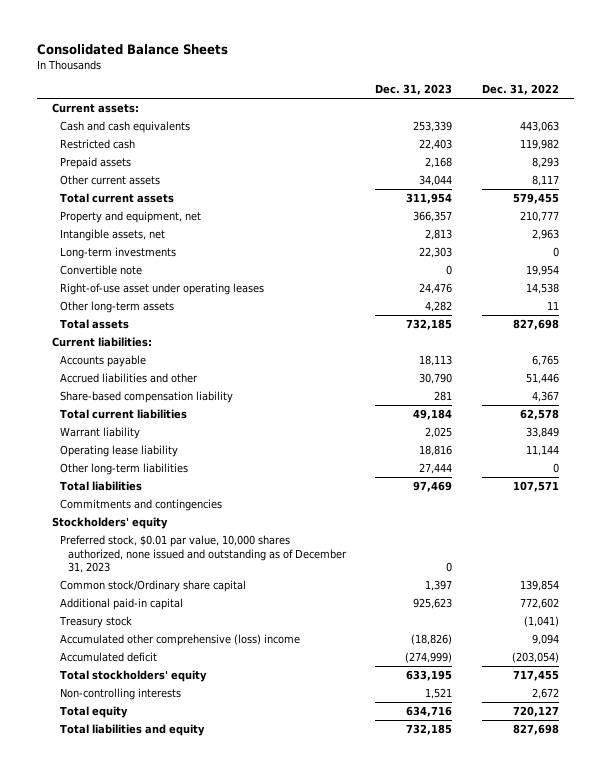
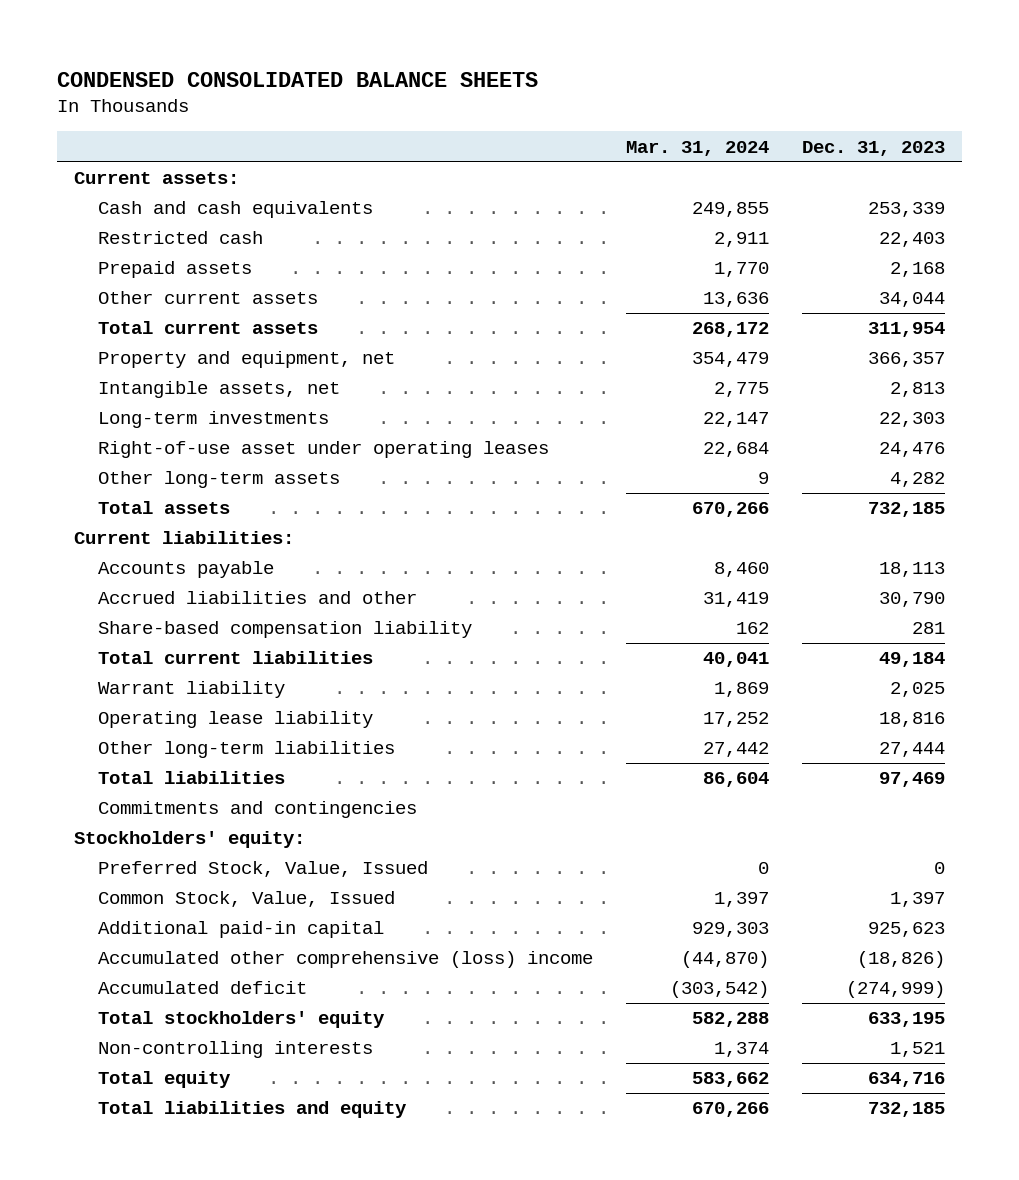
- Consolidated Balance Sheets
+ CONDENSED CONSOLIDATED BALANCE SHEETS
- | Dec. 31, 2023 | Dec. 31, 2022
+ | Mar. 31, 2024 | Dec. 31, 2023
- Convertible note | 0 | 19,954
- Stockholders' equity
- Preferred stock, $0.01 par value, 10,000 shares authorized, none issued and outstanding as of December 31, 2023 | 0 |
- Common stock/Ordinary share capital | 1,397 | 139,854
+ Stockholders' equity:
+ Preferred Stock, Value, Issued | 0 | 0
+ Common Stock, Value, Issued | 1,397 | 1,397
- Treasury stock | | (1,041)

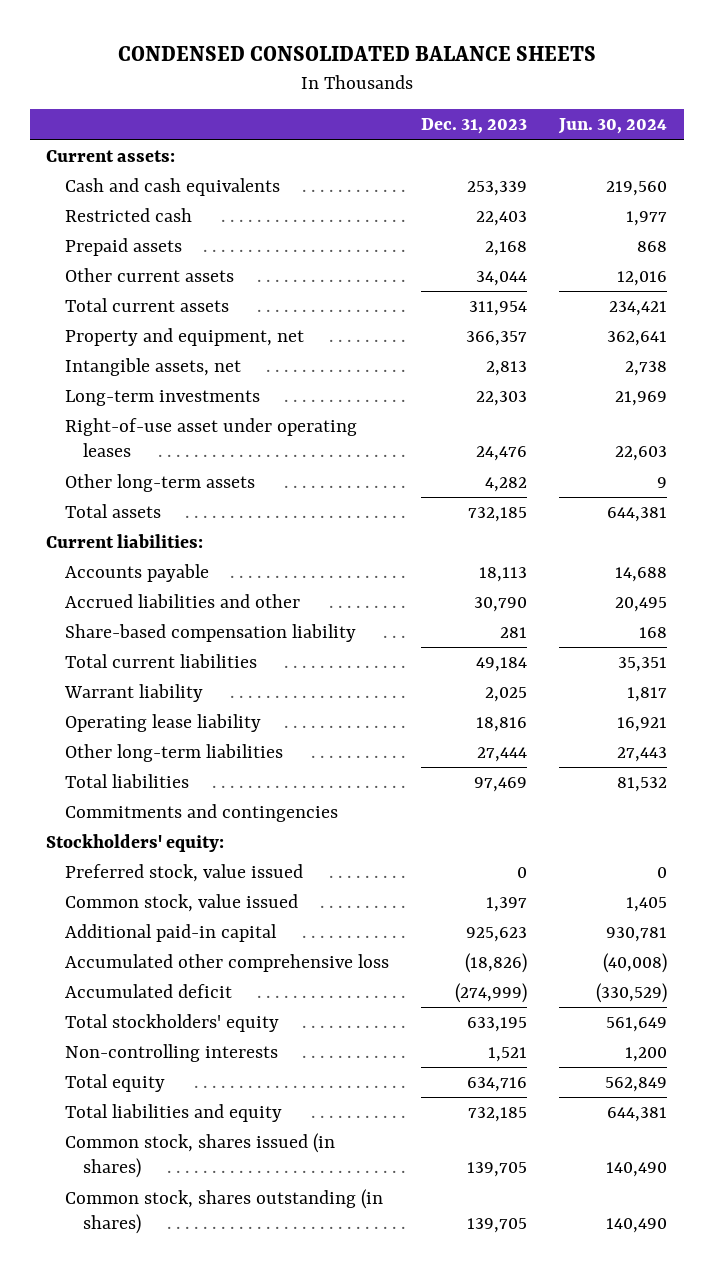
- | Mar. 31, 2024 | Dec. 31, 2023
+ | Dec. 31, 2023 | Jun. 30, 2024
- Preferred Stock, Value, Issued | 0 | 0
- Common Stock, Value, Issued | 1,397 | 1,397
+ Preferred stock, value issued | 0 | 0
+ Common stock, value issued | 1,397 | 1,405
- Accumulated other comprehensive (loss) income | (44,870) | (18,826)
+ Accumulated other comprehensive loss | (18,826) | (40,008)
+ Common stock, shares issued (in shares) | 139,705 | 140,490
+ Common stock, shares outstanding (in shares) | 139,705 | 140,490

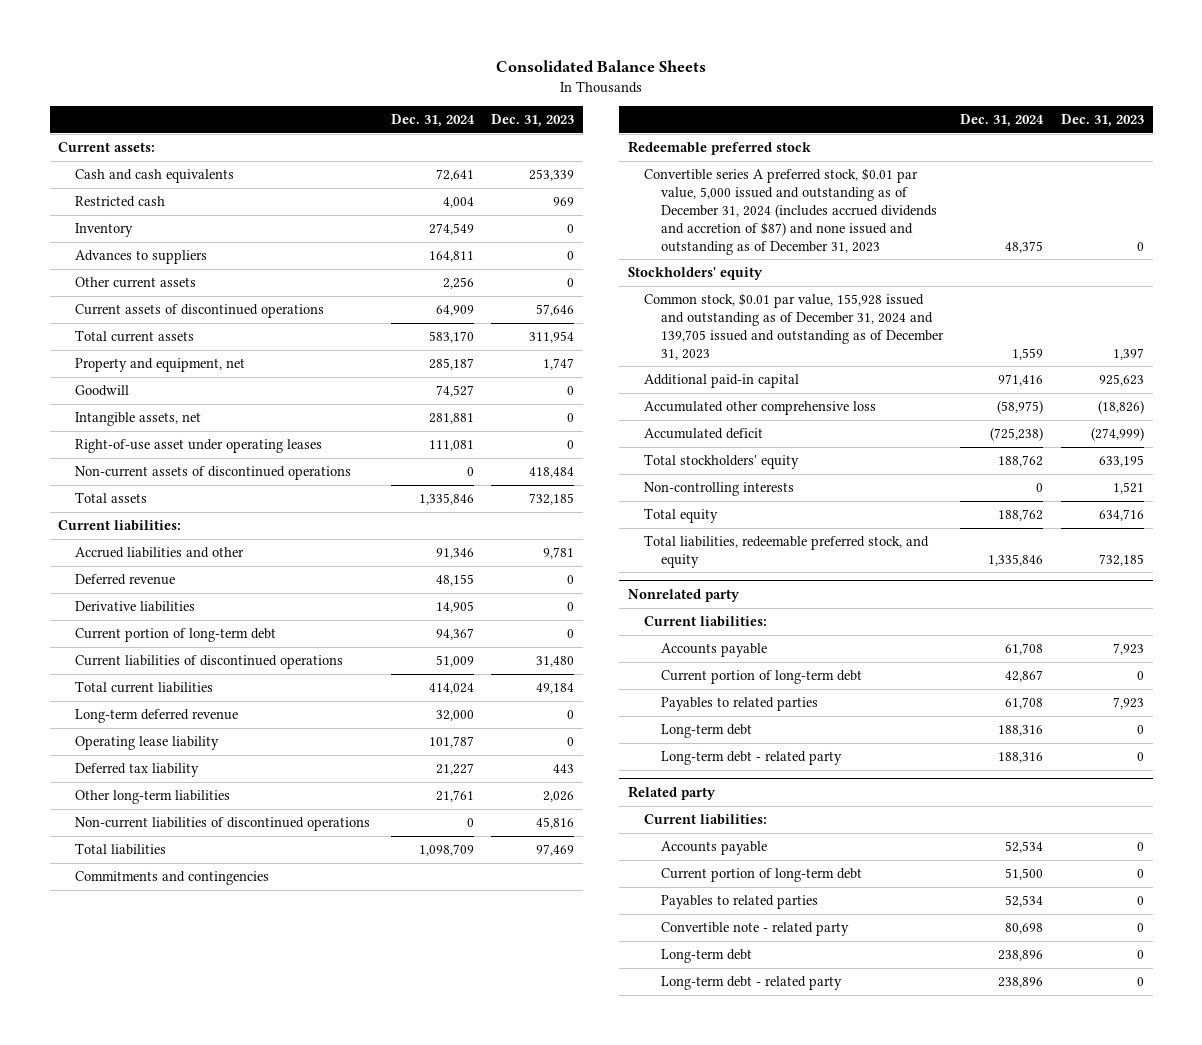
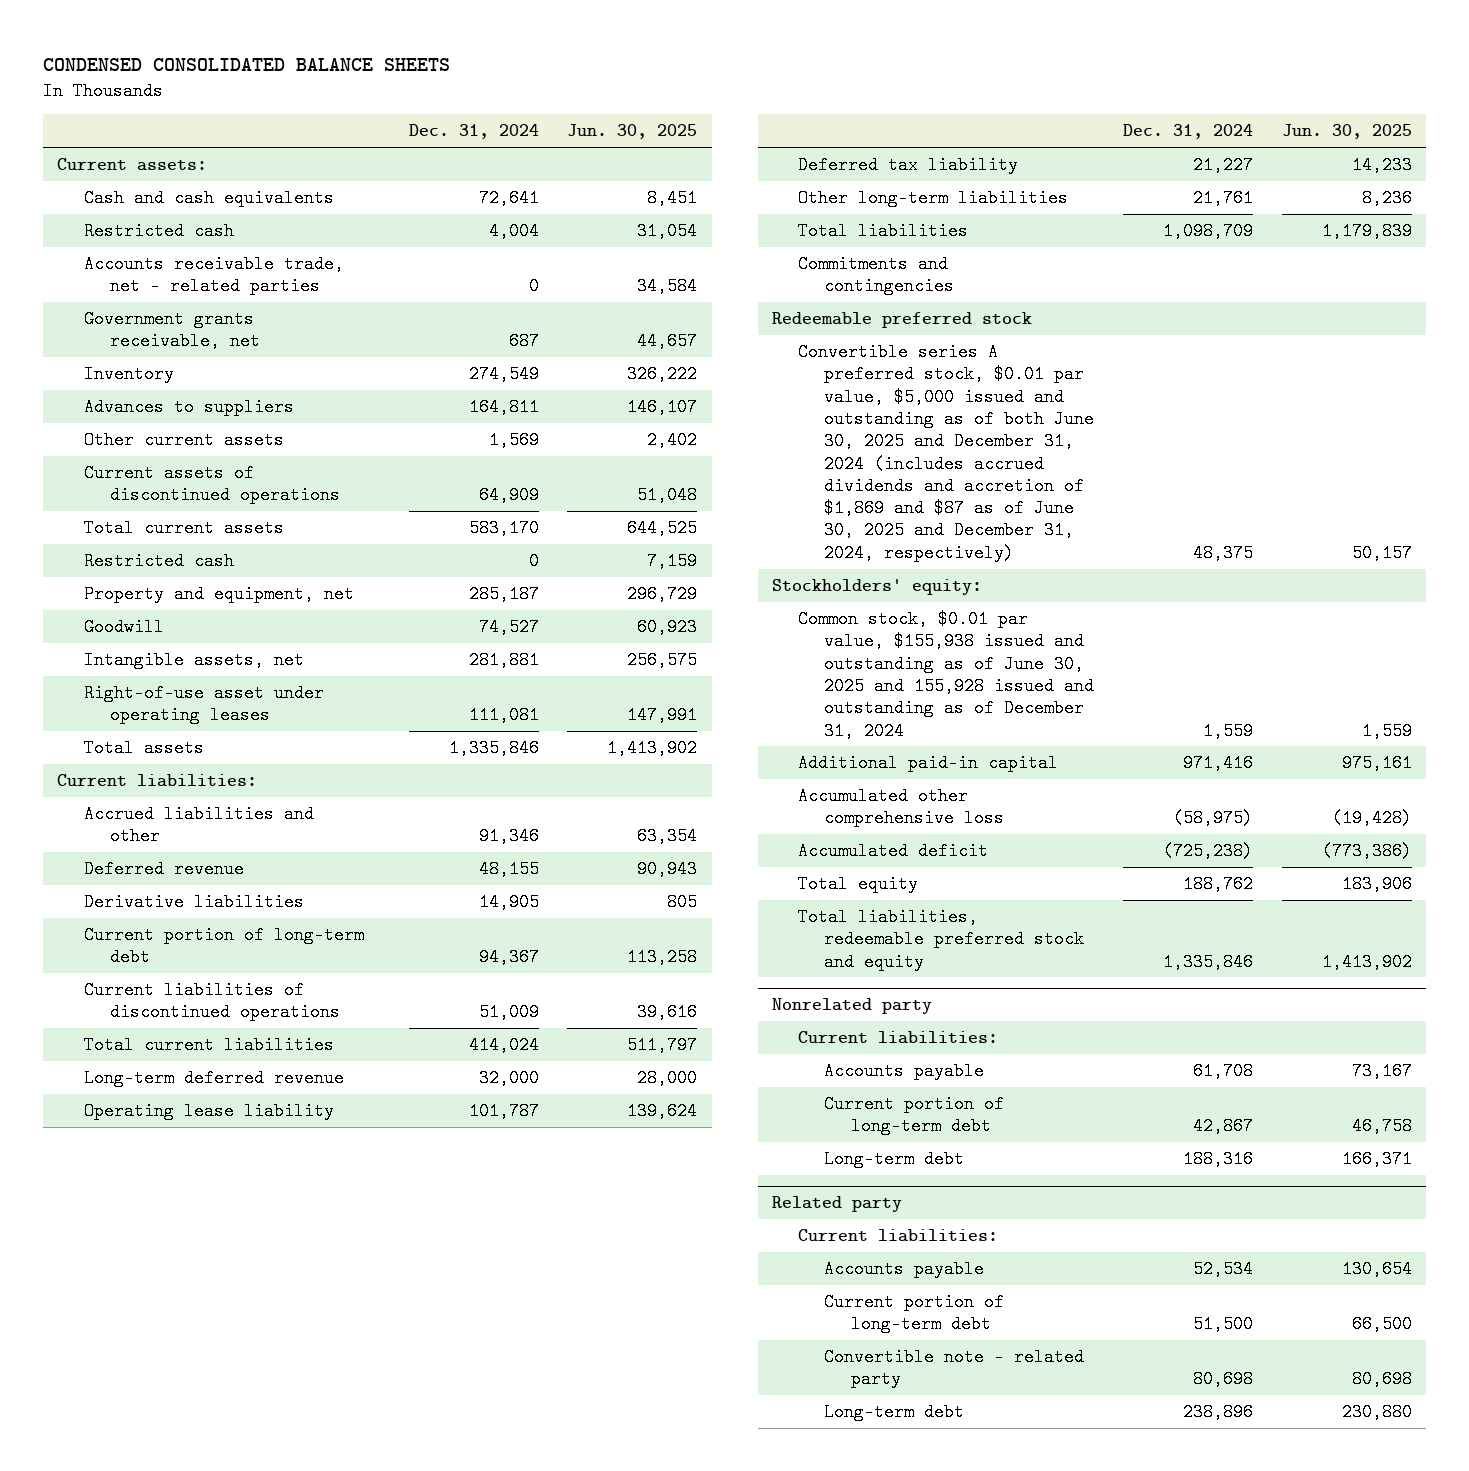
- Consolidated Balance Sheets
+ CONDENSED CONSOLIDATED BALANCE SHEETS
- | Dec. 31, 2024 | Dec. 31, 2023
+ | Dec. 31, 2024 | Jun. 30, 2025
+ Accounts receivable trade, net - related parties | 0 | 34,584
+ Government grants receivable, net | 687 | 44,657
- Other current assets | 2,256 | 0
+ Other current assets | 1,569 | 2,402
+ Restricted cash | 0 | 7,159
- Non-current assets of discontinued operations | 0 | 418,484
- Non-current liabilities of discontinued operations | 0 | 45,816
- Convertible series A preferred stock, $0.01 par value, 5,000 issued and outstanding as of December 31, 2024 (includes accrued dividends and accretion of $87) and none issued and outstanding as of December 31, 2023 | 48,375 | 0
- Stockholders' equity
- Common stock, $0.01 par value, 155,928 issued and outstanding as of December 31, 2024 and 139,705 issued and outstanding as of December 31, 2023 | 1,559 | 1,397
+ Convertible series A preferred stock, $0.01 par value, $5,000 issued and outstanding as of both June 30, 2025 and December 31, 2024 (includes accrued dividends and accretion of $1,869 and $87 as of June 30, 2025 and December 31, 2024, respectively) | 48,375 | 50,157
+ Stockholders' equity:
+ Common stock, $0.01 par value, $155,938 issued and outstanding as of June 30, 2025 and 155,928 issued and outstanding as of December 31, 2024 | 1,559 | 1,559
- Total stockholders' equity | 188,762 | 633,195
- Non-controlling interests | 0 | 1,521
- Total liabilities, redeemable preferred stock, and equity | 1,335,846 | 732,185
+ Total liabilities, redeemable preferred stock and equity | 1,335,846 | 1,413,902
@ Nonrelated party
- Payables to related parties | 61,708 | 7,923
- Long-term debt - related party | 188,316 | 0
@ Related party
- Payables to related parties | 52,534 | 0
- Long-term debt - related party | 238,896 | 0

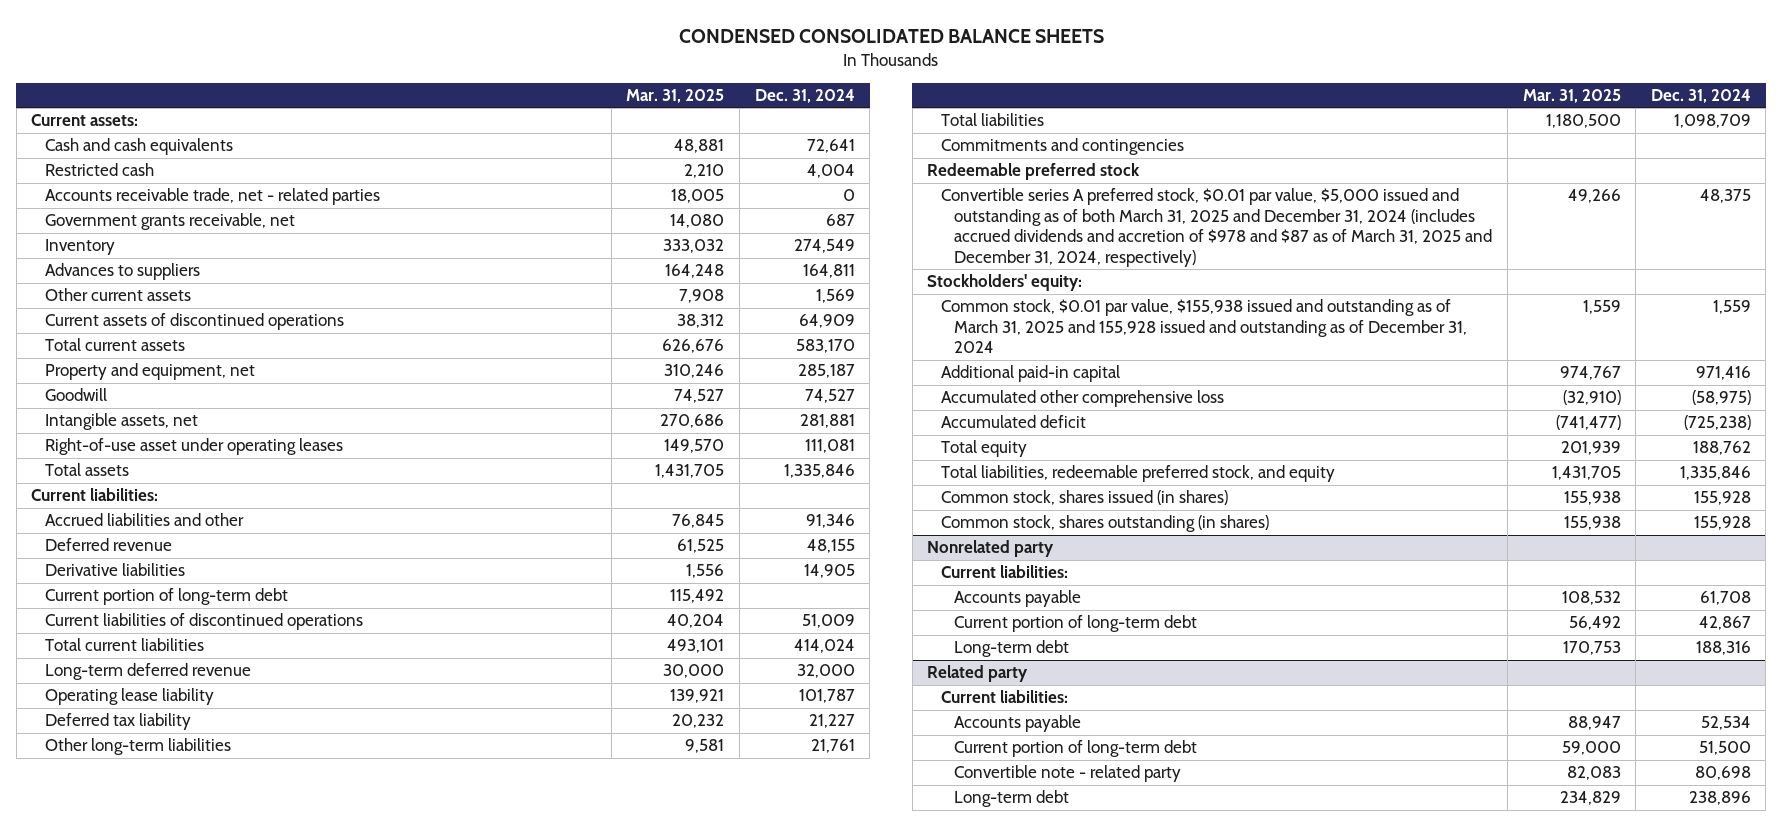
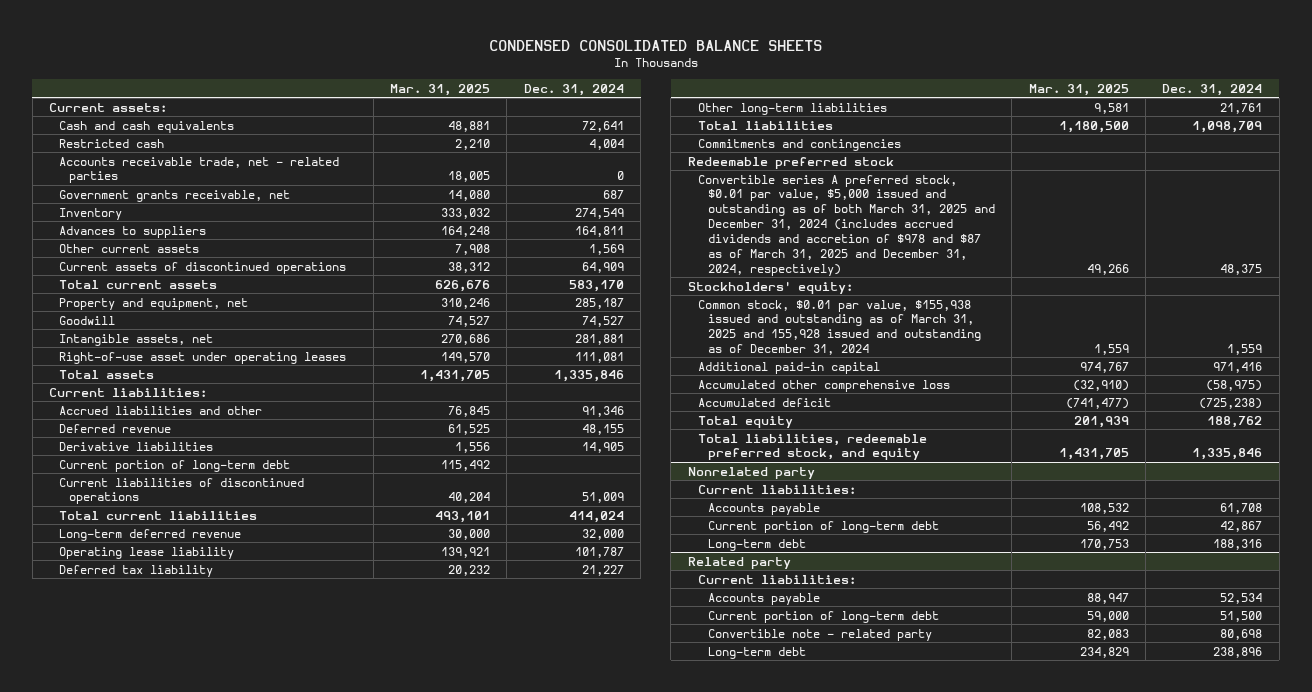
- Common stock, shares issued (in shares) | 155,938 | 155,928
- Common stock, shares outstanding (in shares) | 155,938 | 155,928

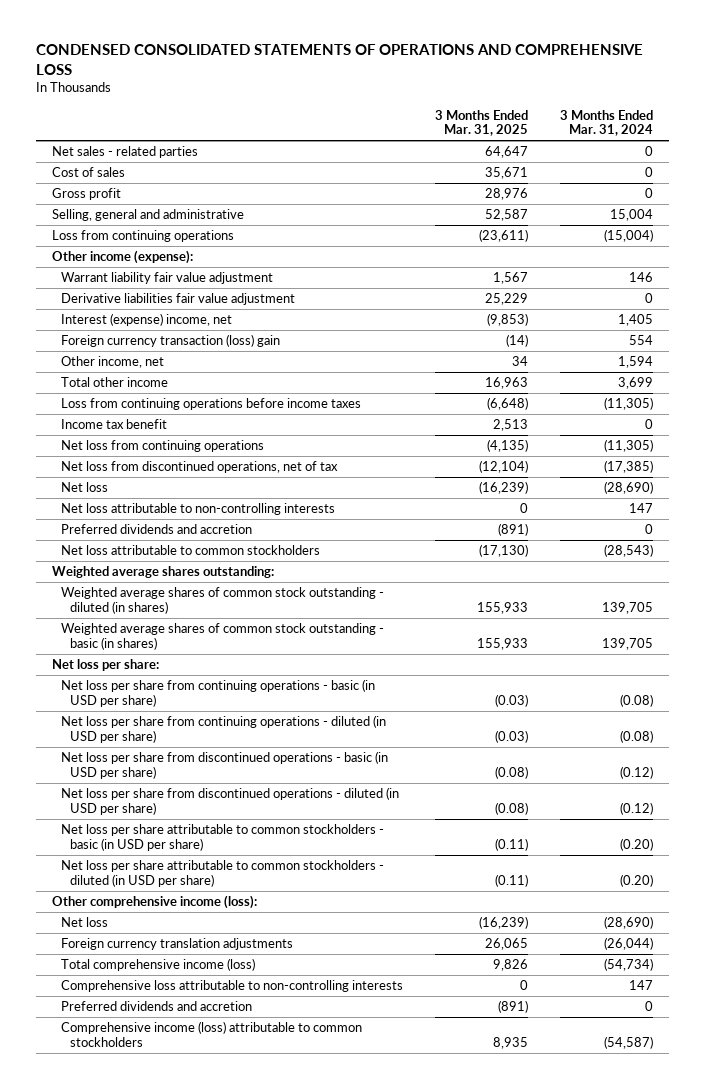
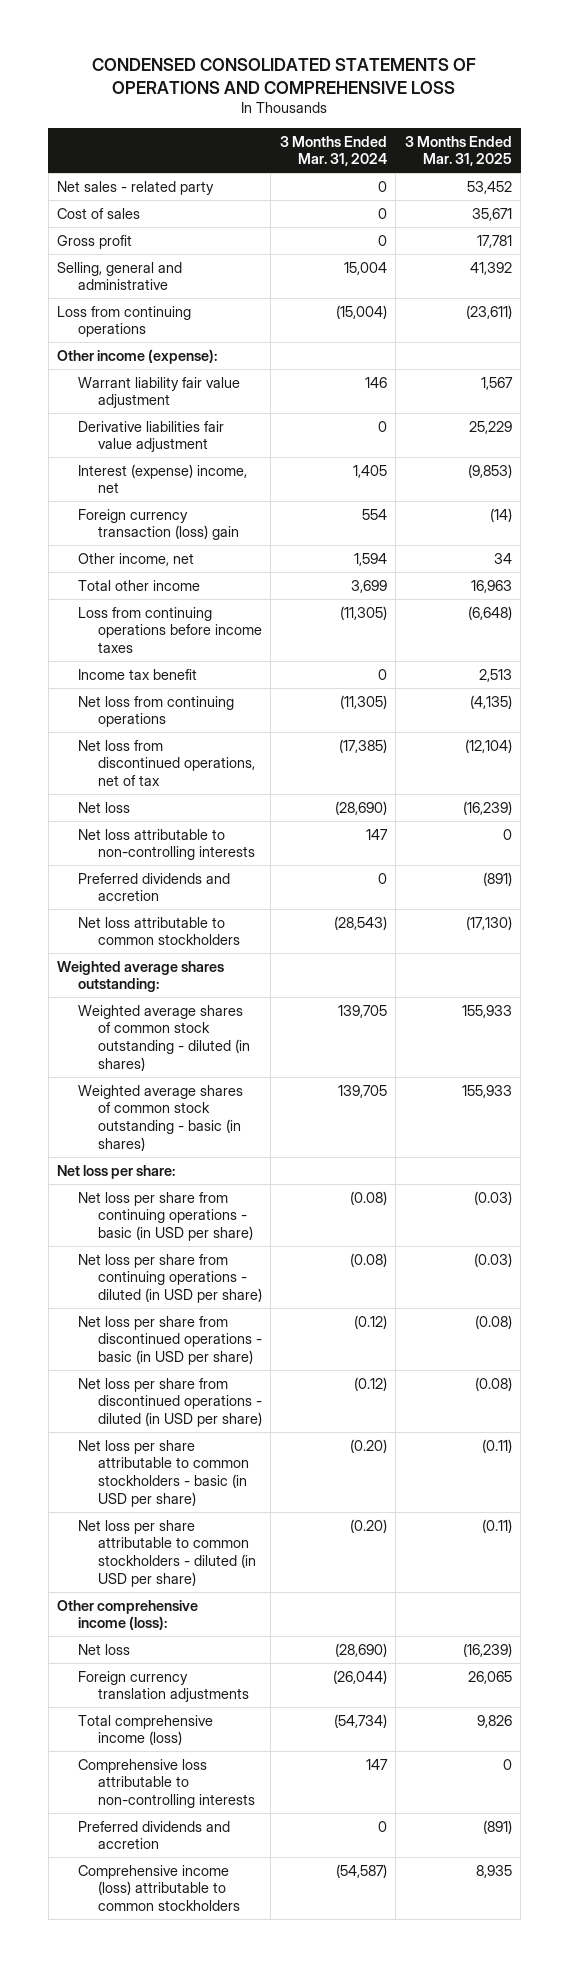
- | 3 Months Ended Mar. 31, 2025 | 3 Months Ended Mar. 31, 2024
+ | 3 Months Ended Mar. 31, 2024 | 3 Months Ended Mar. 31, 2025
- Net sales - related parties | 64,647 | 0
+ Net sales - related party | 0 | 53,452
- Gross profit | 28,976 | 0
- Selling, general and administrative | 52,587 | 15,004
+ Gross profit | 0 | 17,781
+ Selling, general and administrative | 15,004 | 41,392

